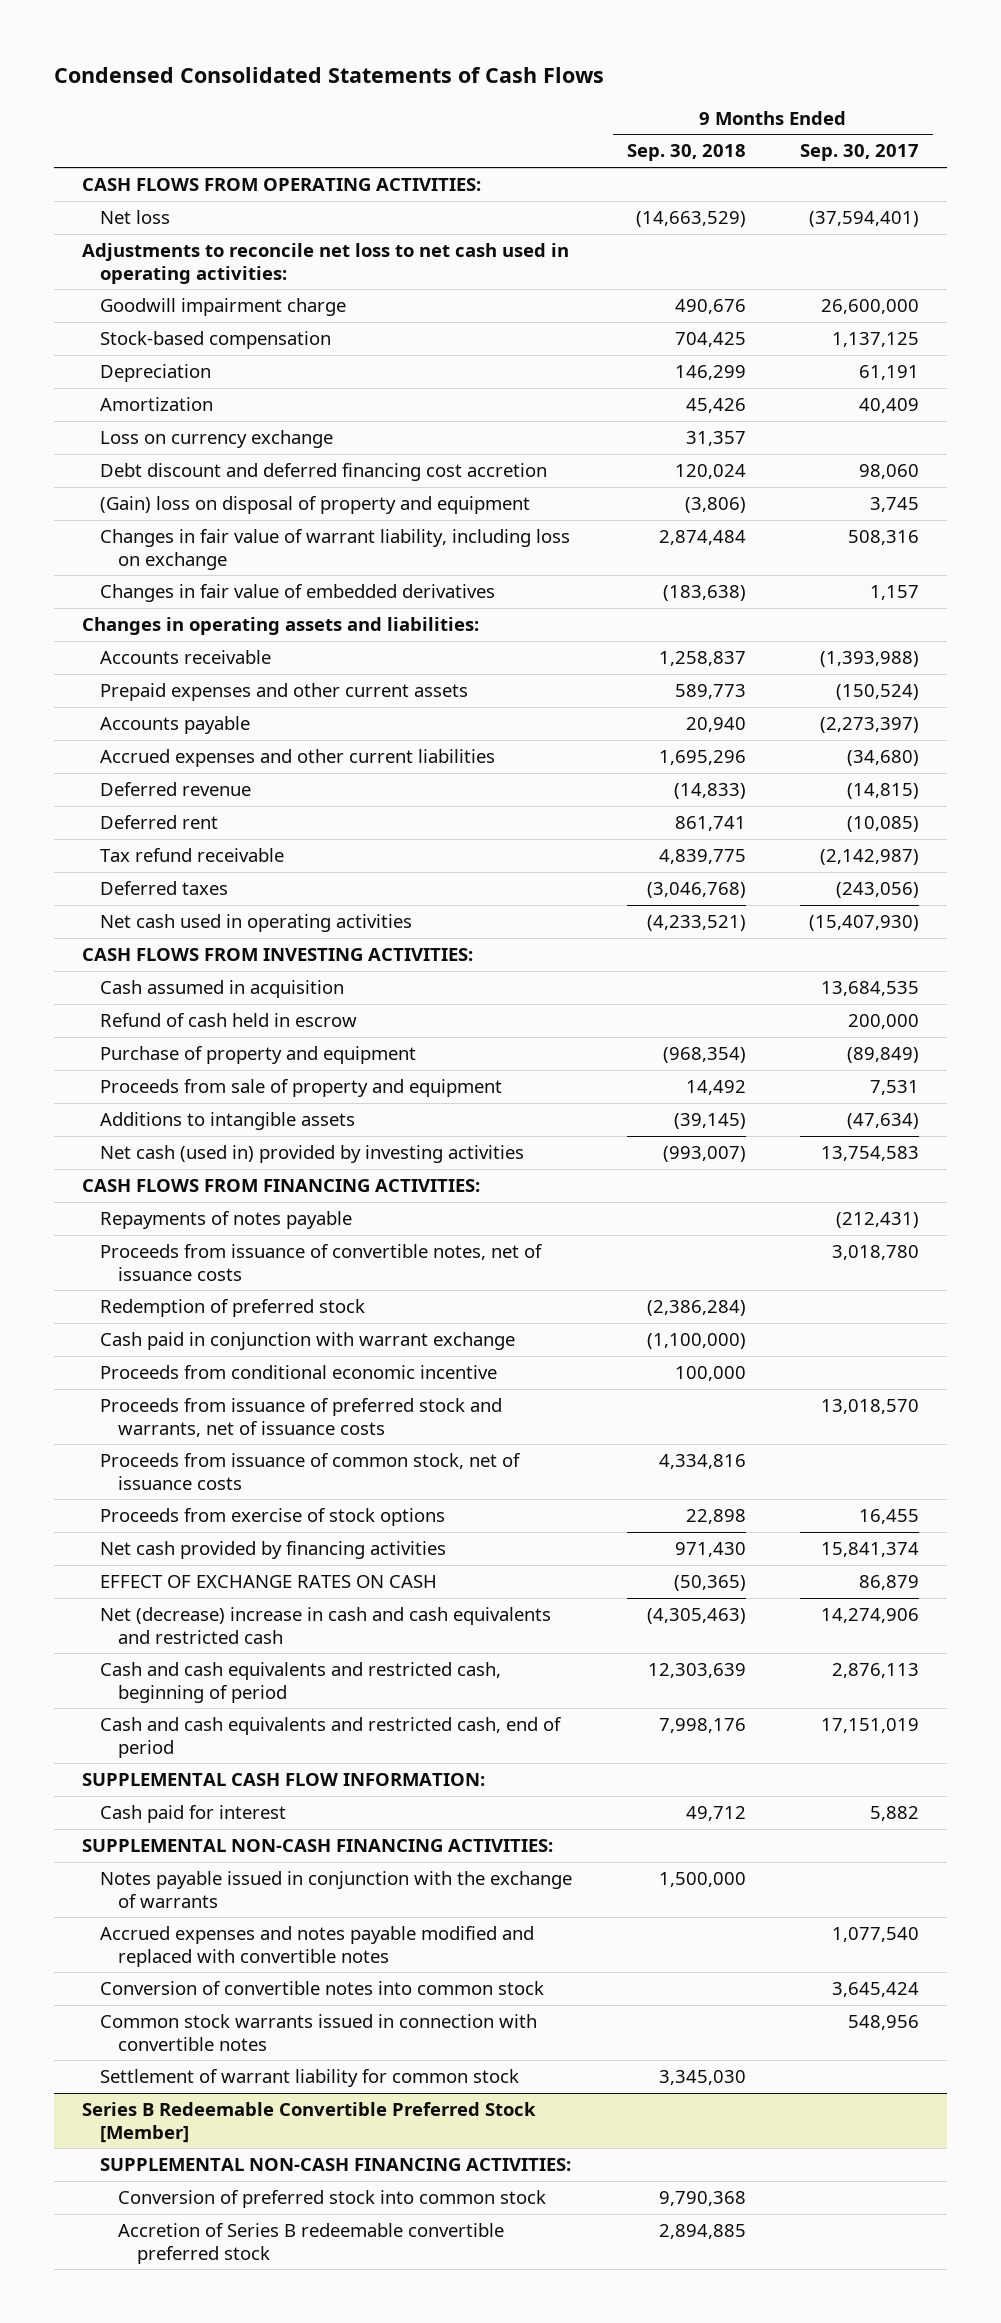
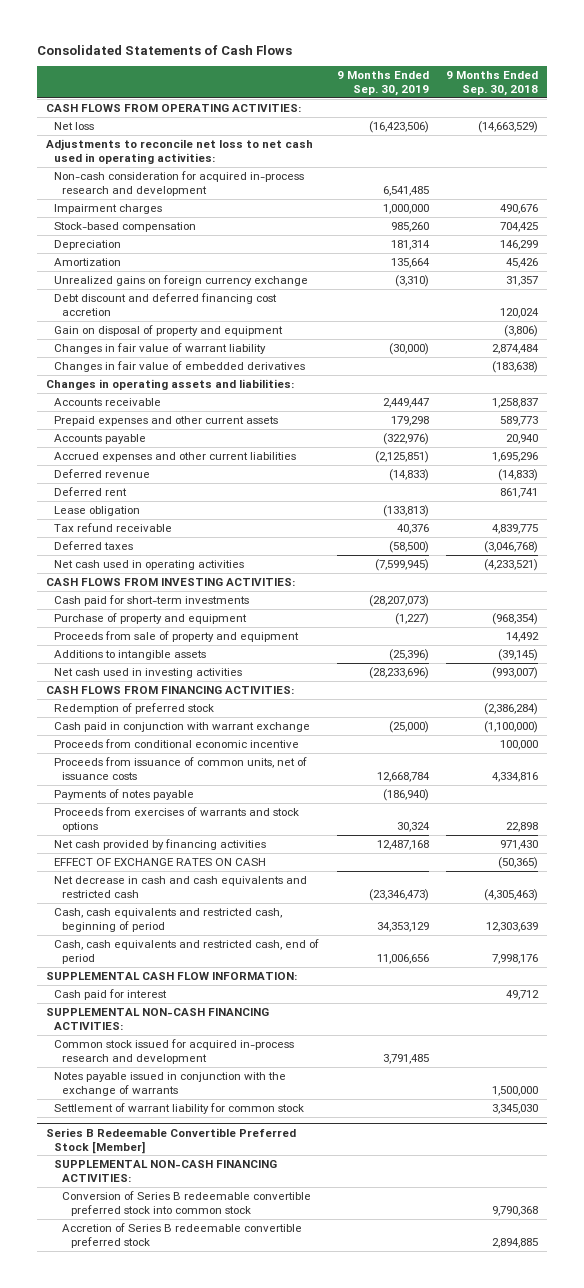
- Condensed Consolidated Statements of Cash Flows
+ Consolidated Statements of Cash Flows
- | 9 Months Ended Sep. 30, 2018 | 9 Months Ended Sep. 30, 2017
+ | 9 Months Ended Sep. 30, 2019 | 9 Months Ended Sep. 30, 2018
- Goodwill impairment charge | 490,676 | 26,600,000
+ Non-cash consideration for acquired in-process research and development | 6,541,485 |
+ Impairment charges | 1,000,000 | 490,676
- Loss on currency exchange | 31,357 |
+ Unrealized gains on foreign currency exchange | (3,310) | 31,357
- (Gain) loss on disposal of property and equipment | (3,806) | 3,745
- Changes in fair value of warrant liability, including loss on exchange | 2,874,484 | 508,316
+ Gain on disposal of property and equipment | | (3,806)
+ Changes in fair value of warrant liability | (30,000) | 2,874,484
+ Lease obligation | (133,813) |
- Cash assumed in acquisition | | 13,684,535
- Refund of cash held in escrow | | 200,000
+ Cash paid for short-term investments | (28,207,073) |
- Net cash (used in) provided by investing activities | (993,007) | 13,754,583
+ Net cash used in investing activities | (28,233,696) | (993,007)
- Repayments of notes payable | | (212,431)
- Proceeds from issuance of convertible notes, net of issuance costs | | 3,018,780
- Proceeds from issuance of preferred stock and warrants, net of issuance costs | | 13,018,570
- Proceeds from issuance of common stock, net of issuance costs | 4,334,816 |
- Proceeds from exercise of stock options | 22,898 | 16,455
+ Proceeds from issuance of common units, net of issuance costs | 12,668,784 | 4,334,816
+ Payments of notes payable | (186,940) |
+ Proceeds from exercises of warrants and stock options | 30,324 | 22,898
- Net (decrease) increase in cash and cash equivalents and restricted cash | (4,305,463) | 14,274,906
- Cash and cash equivalents and restricted cash, beginning of period | 12,303,639 | 2,876,113
- Cash and cash equivalents and restricted cash, end of period | 7,998,176 | 17,151,019
+ Net decrease in cash and cash equivalents and restricted cash | (23,346,473) | (4,305,463)
+ Cash, cash equivalents and restricted cash, beginning of period | 34,353,129 | 12,303,639
+ Cash, cash equivalents and restricted cash, end of period | 11,006,656 | 7,998,176
+ Common stock issued for acquired in-process research and development | 3,791,485 |
- Accrued expenses and notes payable modified and replaced with convertible notes | | 1,077,540
- Conversion of convertible notes into common stock | | 3,645,424
- Common stock warrants issued in connection with convertible notes | | 548,956
@ Series B Redeemable Convertible Preferred Stock [Member]
- Conversion of preferred stock into common stock | 9,790,368 |
+ Conversion of Series B redeemable convertible preferred stock into common stock | | 9,790,368

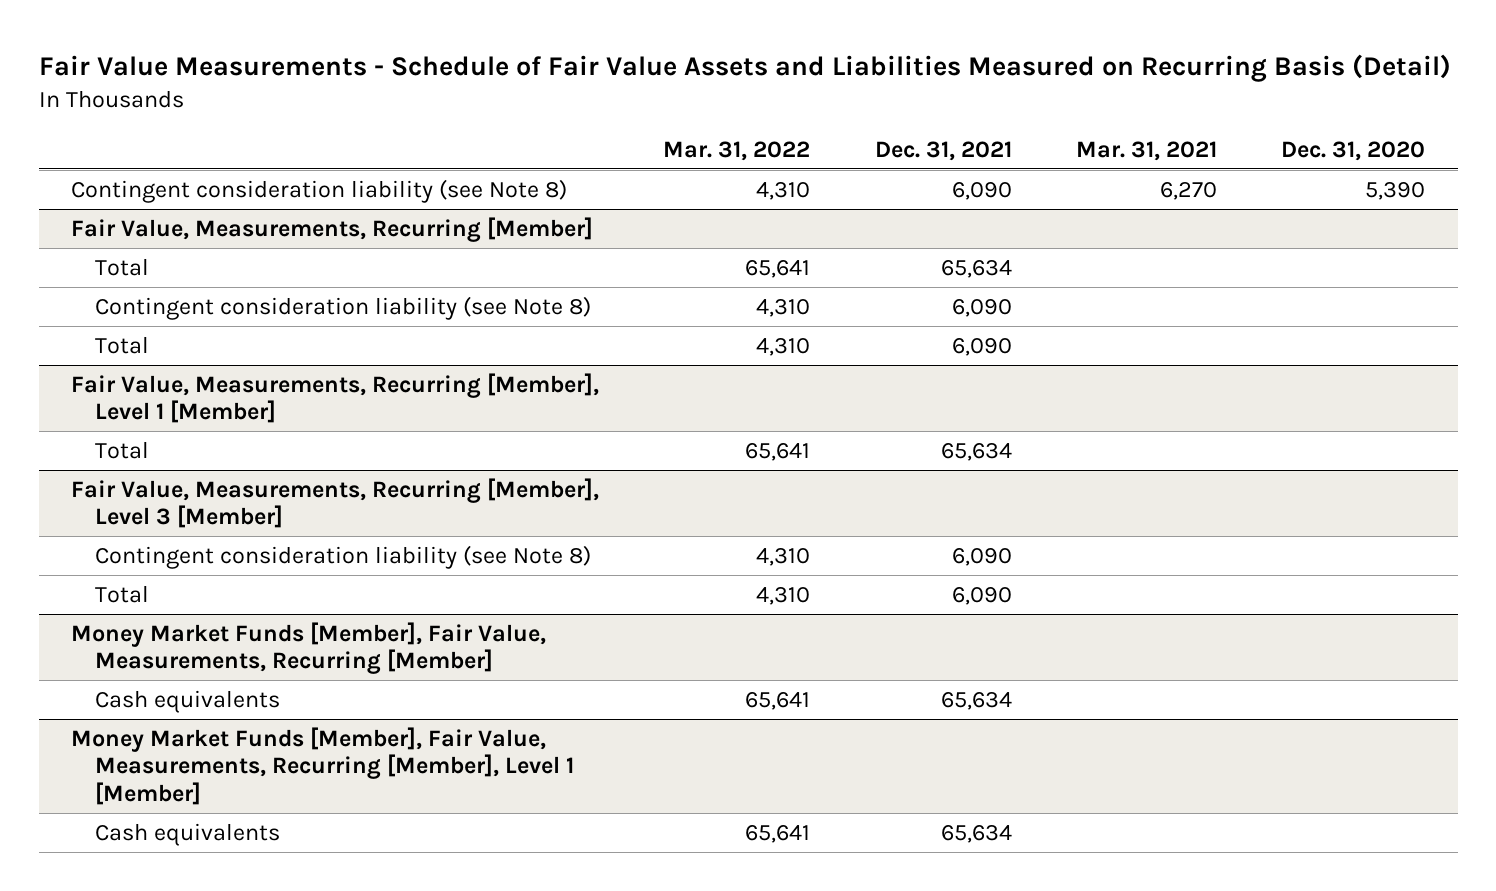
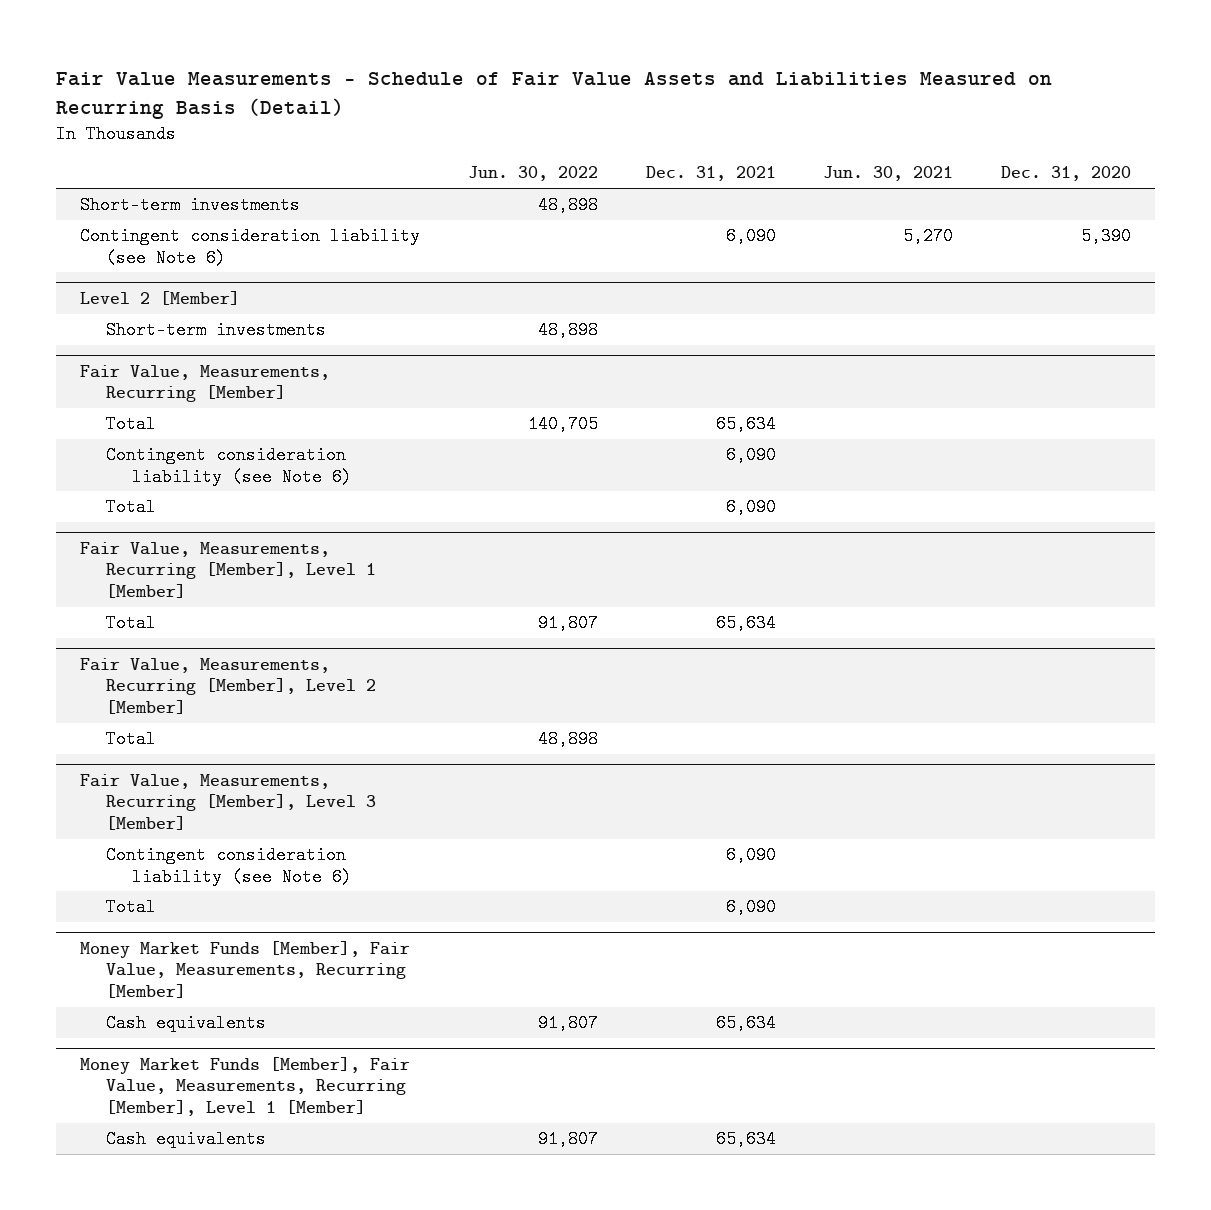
- | Mar. 31, 2022 | Dec. 31, 2021 | Mar. 31, 2021 | Dec. 31, 2020
+ | Jun. 30, 2022 | Dec. 31, 2021 | Jun. 30, 2021 | Dec. 31, 2020
- Contingent consideration liability (see Note 8) | 4,310 | 6,090 | 6,270 | 5,390
+ Short-term investments | 48,898 | | |
+ Contingent consideration liability (see Note 6) | | 6,090 | 5,270 | 5,390
+ Level 2 [Member]
+ Short-term investments | 48,898 | | |
@ Fair Value, Measurements, Recurring [Member]
- Contingent consideration liability (see Note 8) | 4,310 | 6,090 | |
+ Contingent consideration liability (see Note 6) | | 6,090 | |
+ Fair Value, Measurements, Recurring [Member], Level 2 [Member]
+ Total | 48,898 | | |
@ Fair Value, Measurements, Recurring [Member], Level 3 [Member]
- Contingent consideration liability (see Note 8) | 4,310 | 6,090 | |
+ Contingent consideration liability (see Note 6) | | 6,090 | |

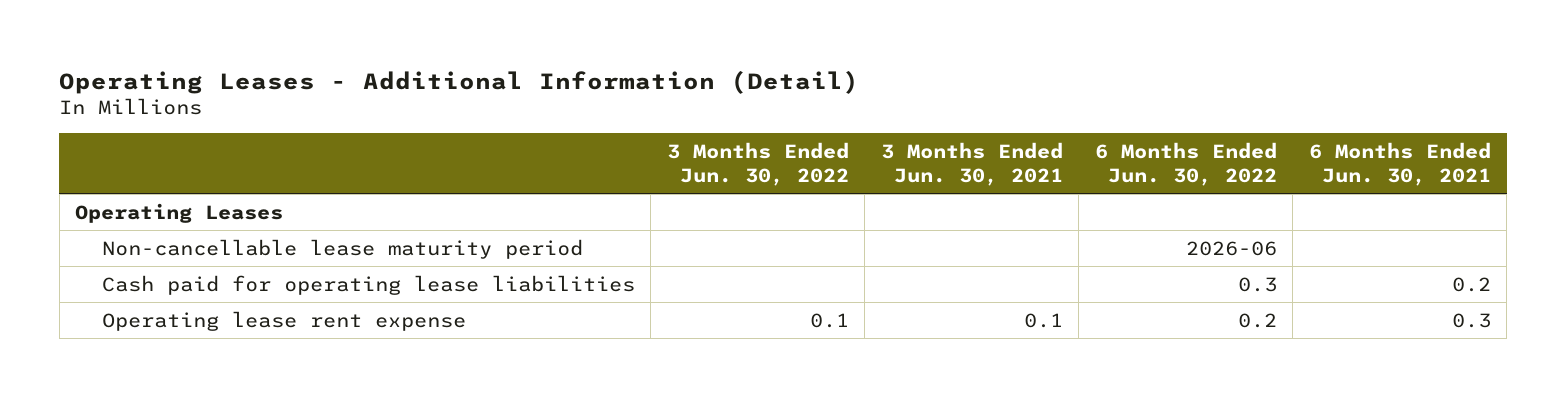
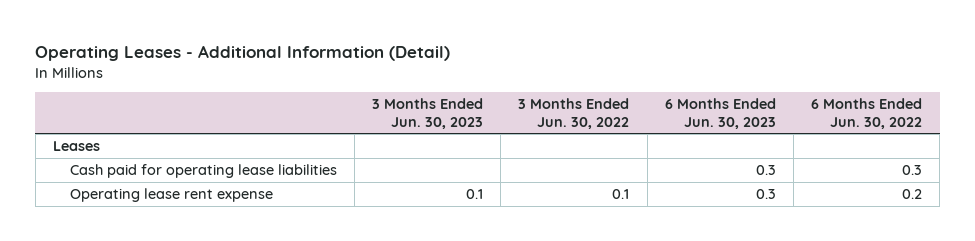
- | 3 Months Ended Jun. 30, 2022 | 3 Months Ended Jun. 30, 2021 | 6 Months Ended Jun. 30, 2022 | 6 Months Ended Jun. 30, 2021
+ | 3 Months Ended Jun. 30, 2023 | 3 Months Ended Jun. 30, 2022 | 6 Months Ended Jun. 30, 2023 | 6 Months Ended Jun. 30, 2022
- Operating Leases
- Non-cancellable lease maturity period | | | 2026-06 |
+ Leases

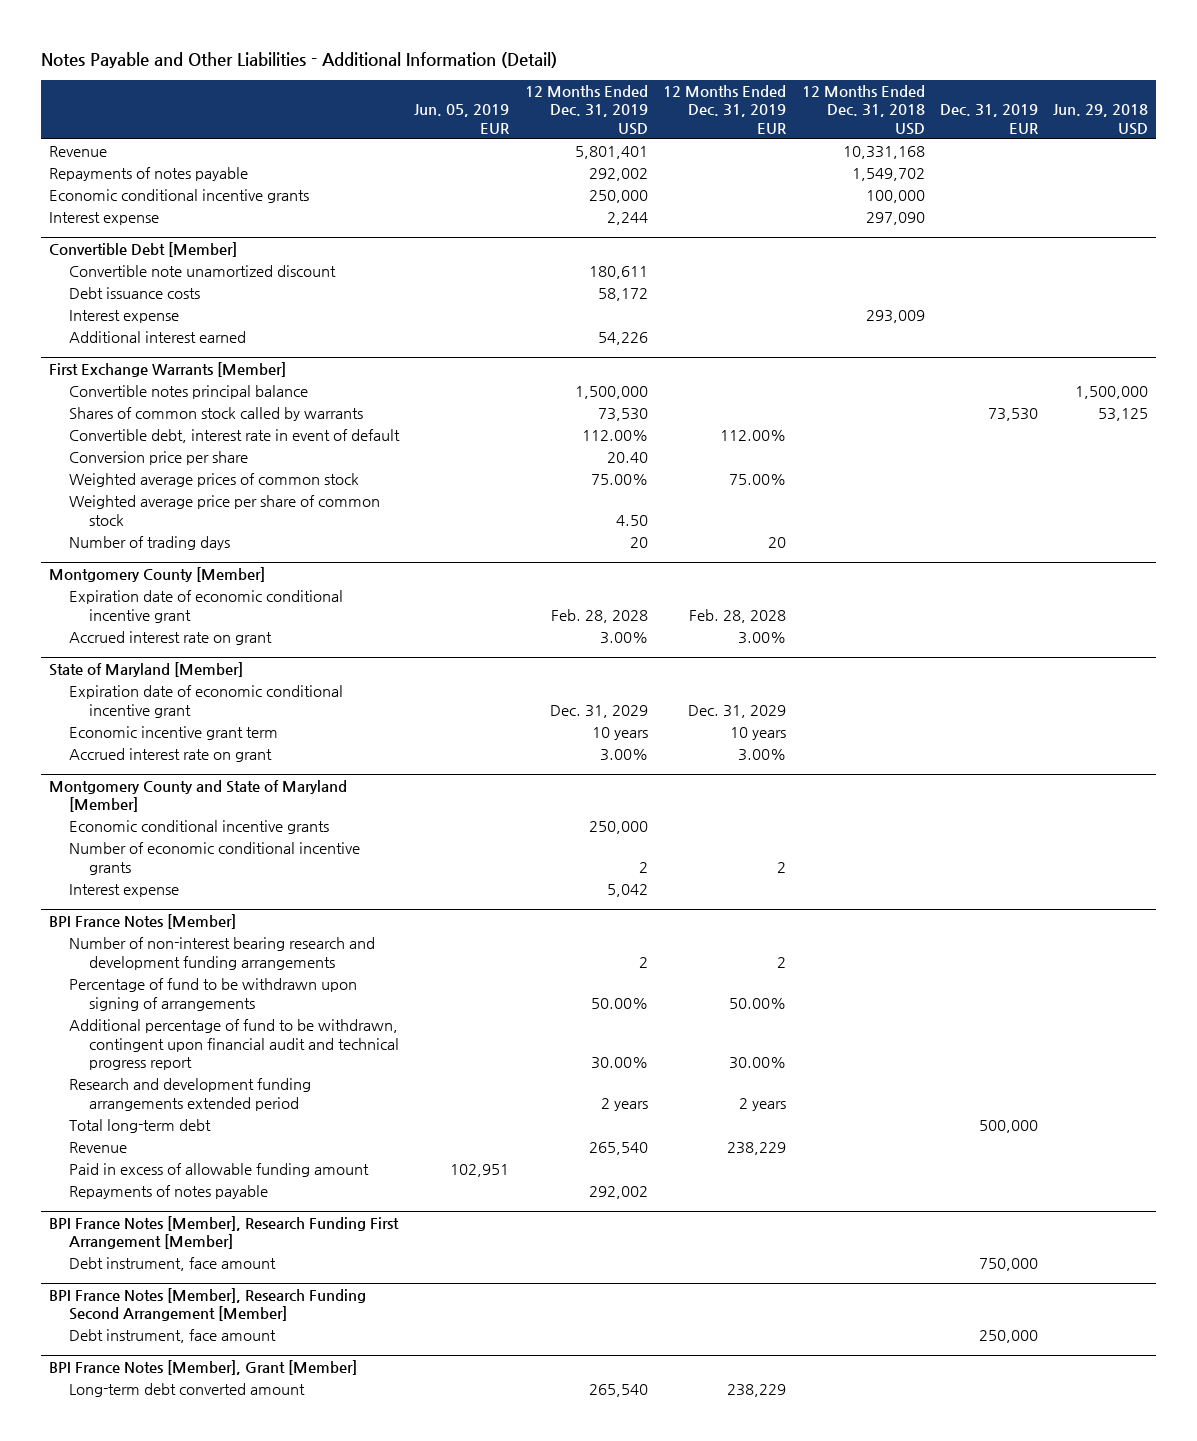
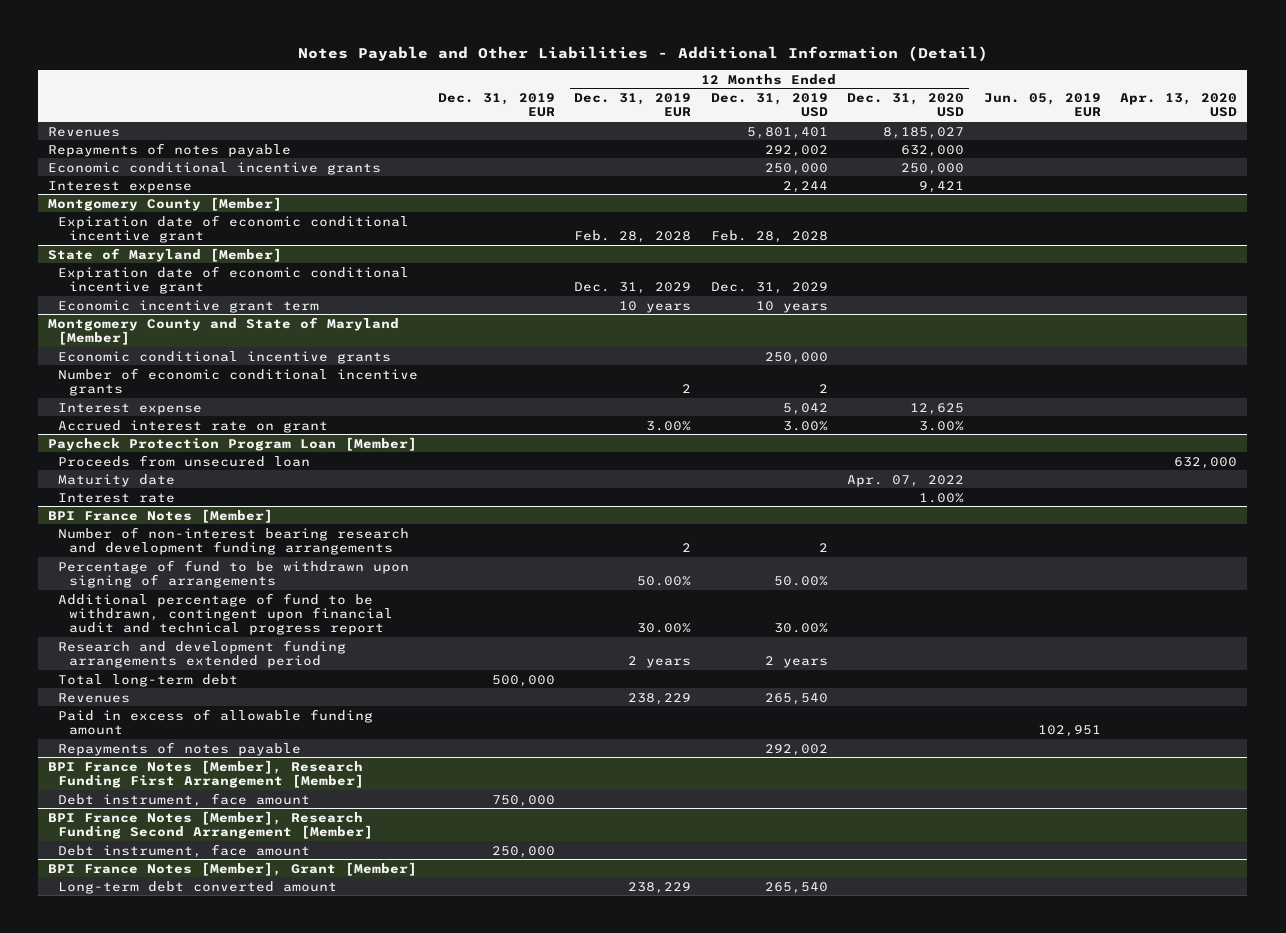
- | Jun. 05, 2019 EUR | 12 Months Ended Dec. 31, 2019 USD | 12 Months Ended Dec. 31, 2019 EUR | 12 Months Ended Dec. 31, 2018 USD | Dec. 31, 2019 EUR | Jun. 29, 2018 USD
+ | Dec. 31, 2019 EUR | 12 Months Ended Dec. 31, 2019 EUR | 12 Months Ended Dec. 31, 2019 USD | 12 Months Ended Dec. 31, 2020 USD | Jun. 05, 2019 EUR | Apr. 13, 2020 USD
- Revenue | | 5,801,401 | | 10,331,168 | |
+ Revenues | | | 5,801,401 | 8,185,027 | |
- Convertible Debt [Member]
- Convertible note unamortized discount | | 180,611 | | | |
- Debt issuance costs | | 58,172 | | | |
- Interest expense | | | | 293,009 | |
- Additional interest earned | | 54,226 | | | |
- First Exchange Warrants [Member]
- Convertible notes principal balance | | 1,500,000 | | | | 1,500,000
- Shares of common stock called by warrants | | 73,530 | | | 73,530 | 53,125
- Convertible debt, interest rate in event of default | | 112.00% | 112.00% | | |
- Conversion price per share | | 20.40 | | | |
- Weighted average prices of common stock | | 75.00% | 75.00% | | |
- Weighted average price per share of common stock | | 4.50 | | | |
- Number of trading days | | 20 | 20 | | |
@ Montgomery County [Member]
- Accrued interest rate on grant | | 3.00% | 3.00% | | |
@ State of Maryland [Member]
- Accrued interest rate on grant | | 3.00% | 3.00% | | |
@ Montgomery County and State of Maryland [Member]
+ Accrued interest rate on grant | | 3.00% | 3.00% | 3.00% | |
+ Paycheck Protection Program Loan [Member]
+ Proceeds from unsecured loan | | | | | | 632,000
+ Maturity date | | | | Apr. 07, 2022 | |
+ Interest rate | | | | 1.00% | |
@ BPI France Notes [Member]
- Revenue | | 265,540 | 238,229 | | |
+ Revenues | | 238,229 | 265,540 | | |

